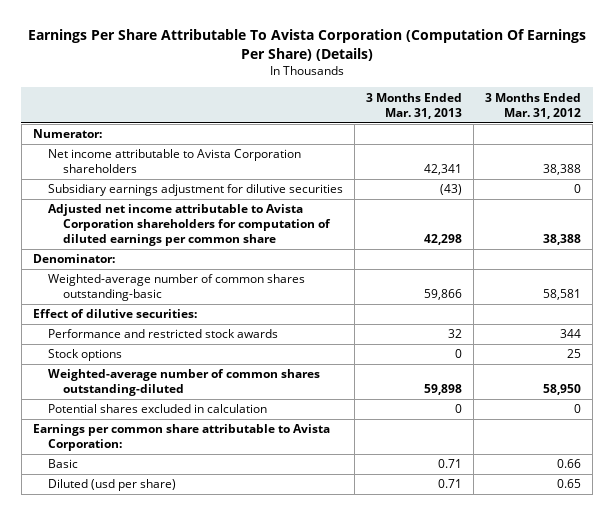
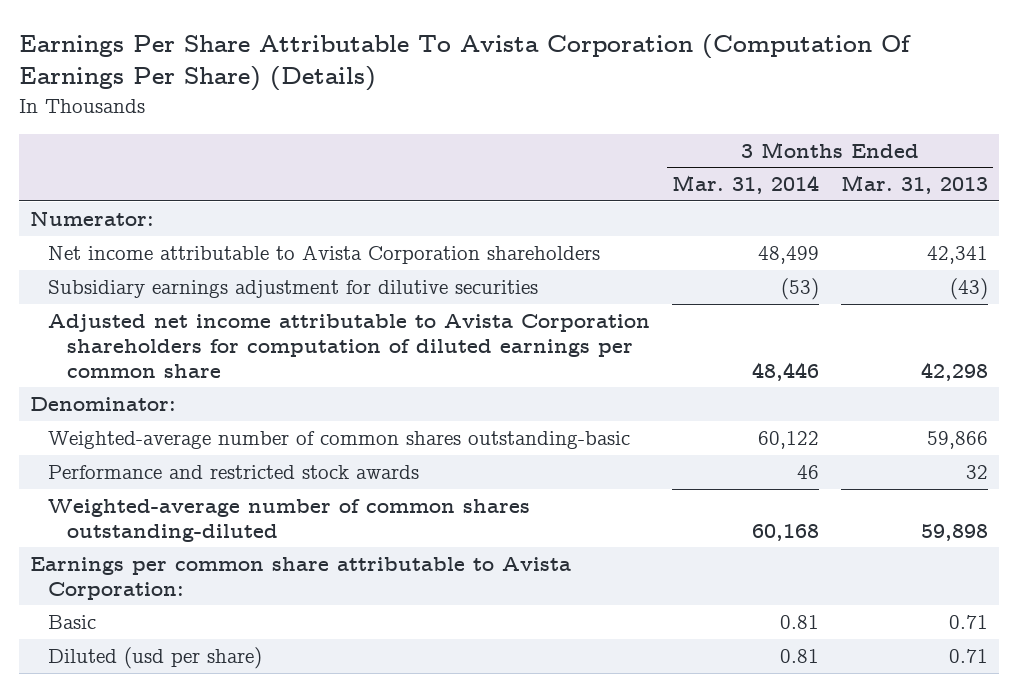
- | 3 Months Ended Mar. 31, 2013 | 3 Months Ended Mar. 31, 2012
+ | 3 Months Ended Mar. 31, 2014 | 3 Months Ended Mar. 31, 2013
- Effect of dilutive securities:
- Stock options | 0 | 25
- Potential shares excluded in calculation | 0 | 0

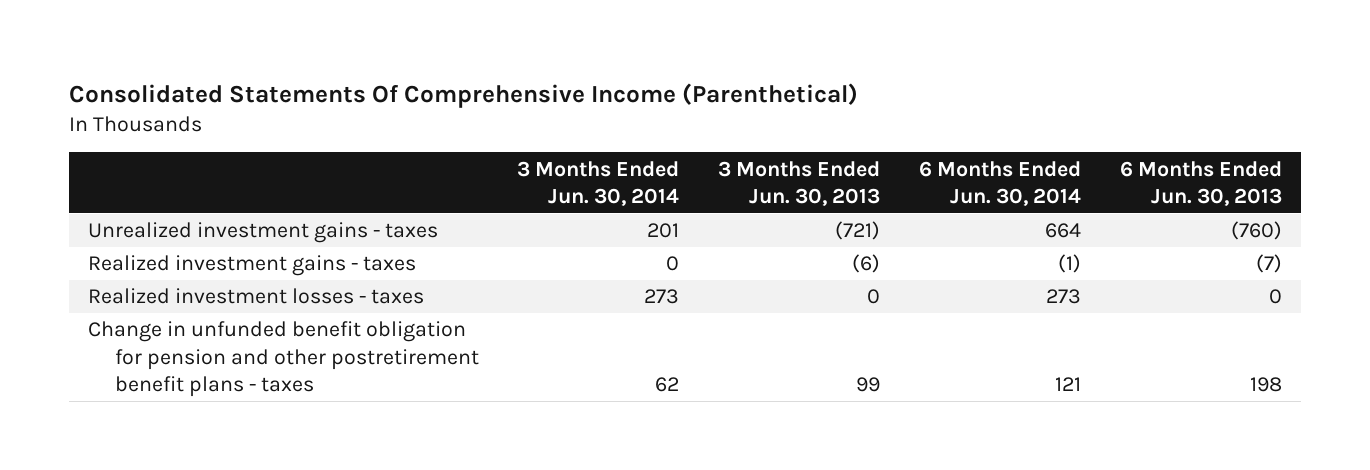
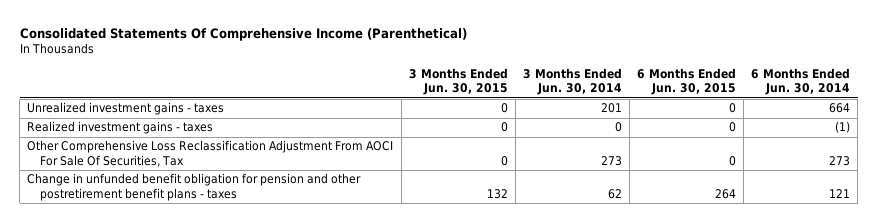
- | 3 Months Ended Jun. 30, 2014 | 3 Months Ended Jun. 30, 2013 | 6 Months Ended Jun. 30, 2014 | 6 Months Ended Jun. 30, 2013
+ | 3 Months Ended Jun. 30, 2015 | 3 Months Ended Jun. 30, 2014 | 6 Months Ended Jun. 30, 2015 | 6 Months Ended Jun. 30, 2014
- Realized investment losses - taxes | 273 | 0 | 273 | 0
+ Other Comprehensive Loss Reclassification Adjustment From AOCI For Sale Of Securities, Tax | 0 | 273 | 0 | 273

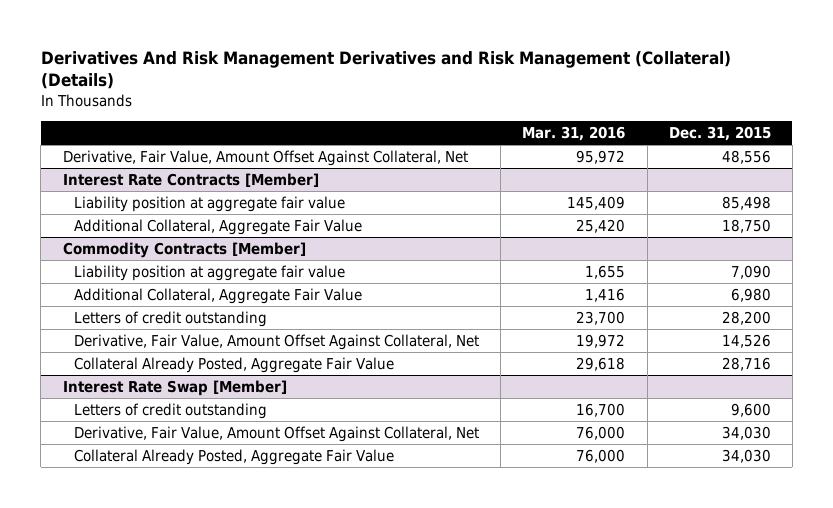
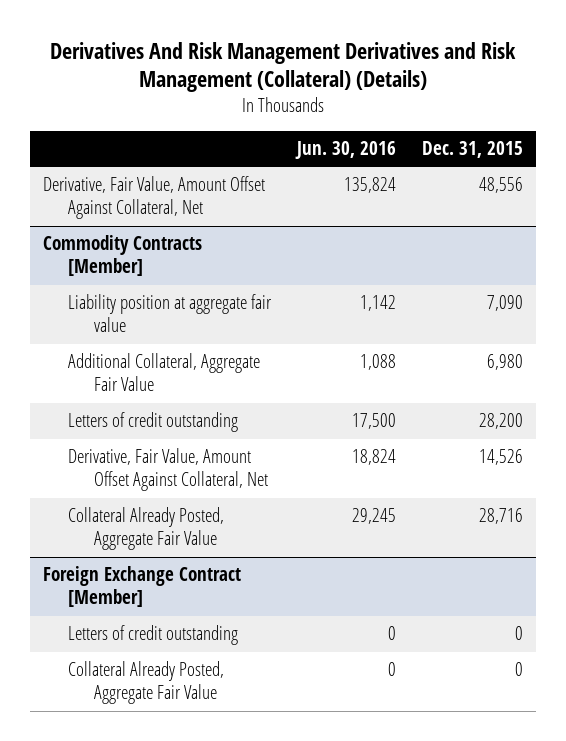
- | Mar. 31, 2016 | Dec. 31, 2015
+ | Jun. 30, 2016 | Dec. 31, 2015
- Interest Rate Contracts [Member]
- Liability position at aggregate fair value | 145,409 | 85,498
- Additional Collateral, Aggregate Fair Value | 25,420 | 18,750
- Interest Rate Swap [Member]
- Letters of credit outstanding | 16,700 | 9,600
- Derivative, Fair Value, Amount Offset Against Collateral, Net | 76,000 | 34,030
- Collateral Already Posted, Aggregate Fair Value | 76,000 | 34,030
+ Foreign Exchange Contract [Member]
+ Letters of credit outstanding | 0 | 0
+ Collateral Already Posted, Aggregate Fair Value | 0 | 0

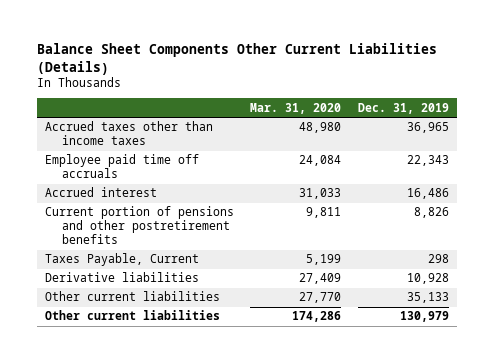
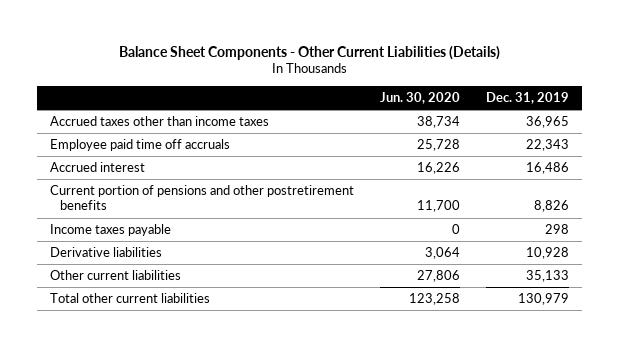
- Balance Sheet Components Other Current Liabilities (Details)
+ Balance Sheet Components - Other Current Liabilities (Details)
- | Mar. 31, 2020 | Dec. 31, 2019
+ | Jun. 30, 2020 | Dec. 31, 2019
- Taxes Payable, Current | 5,199 | 298
+ Income taxes payable | 0 | 298
- Other current liabilities | 174,286 | 130,979
+ Total other current liabilities | 123,258 | 130,979

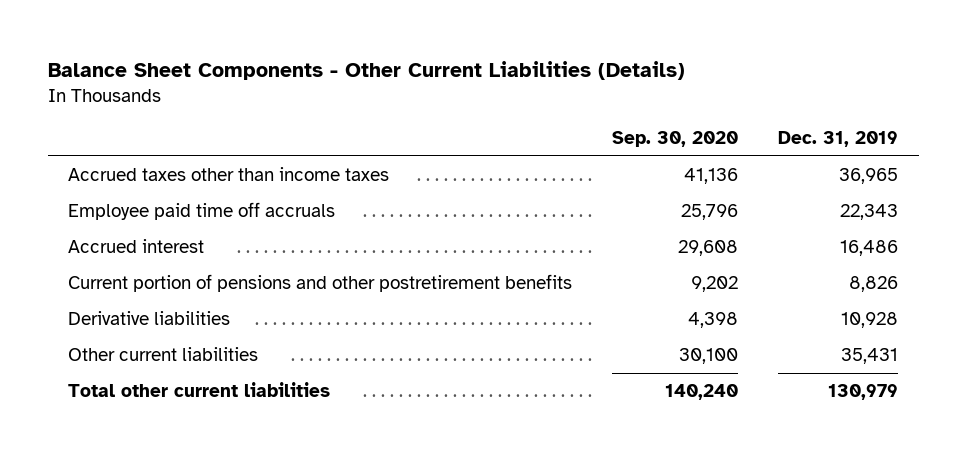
- | Jun. 30, 2020 | Dec. 31, 2019
+ | Sep. 30, 2020 | Dec. 31, 2019
- Income taxes payable | 0 | 298
- Other current liabilities | 27,806 | 35,133
+ Other current liabilities | 30,100 | 35,431

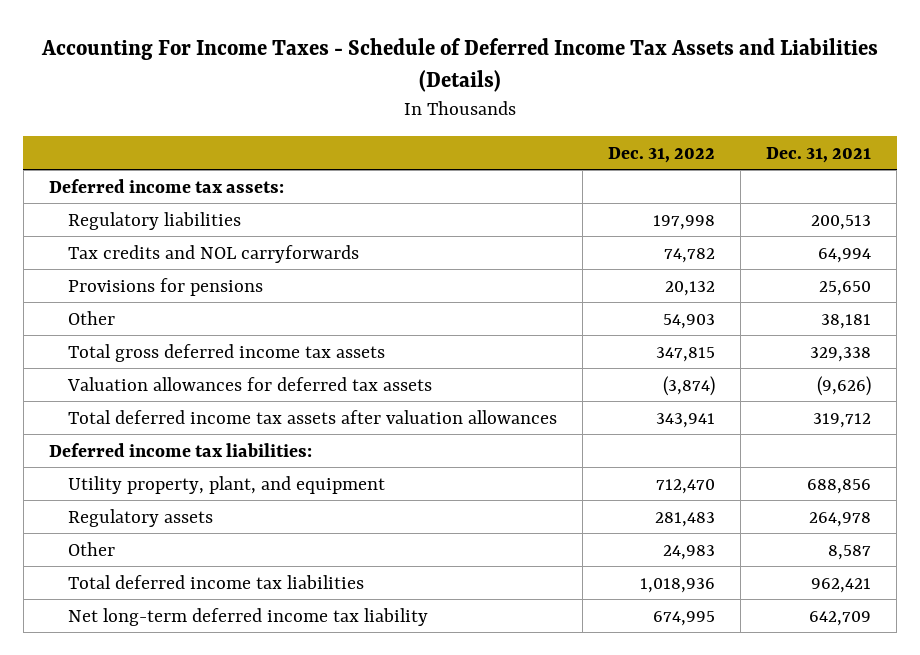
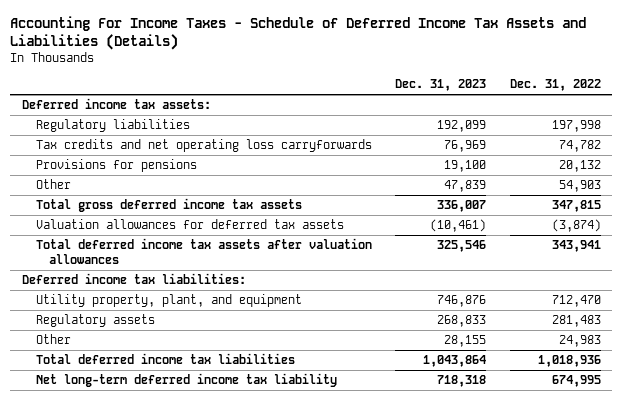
- | Dec. 31, 2022 | Dec. 31, 2021
+ | Dec. 31, 2023 | Dec. 31, 2022
- Tax credits and NOL carryforwards | 74,782 | 64,994
+ Tax credits and net operating loss carryforwards | 76,969 | 74,782

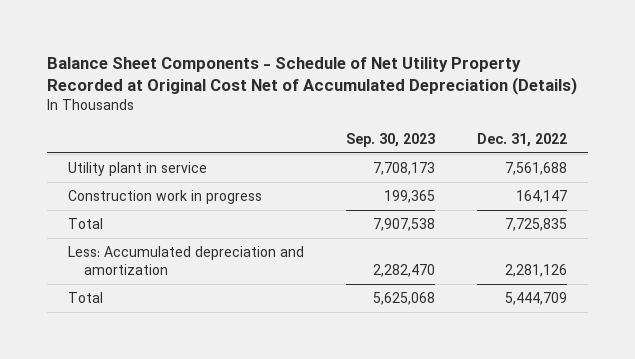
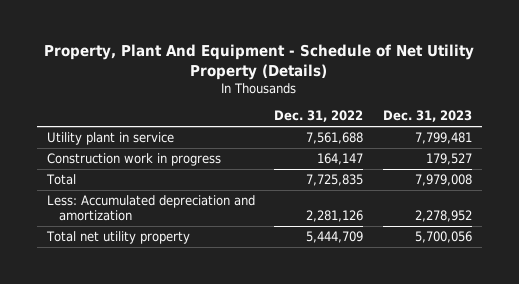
- Balance Sheet Components - Schedule of Net Utility Property Recorded at Original Cost Net of Accumulated Depreciation (Details)
+ Property, Plant And Equipment - Schedule of Net Utility Property (Details)
- | Sep. 30, 2023 | Dec. 31, 2022
+ | Dec. 31, 2022 | Dec. 31, 2023
- Total | 5,625,068 | 5,444,709
+ Total net utility property | 5,444,709 | 5,700,056

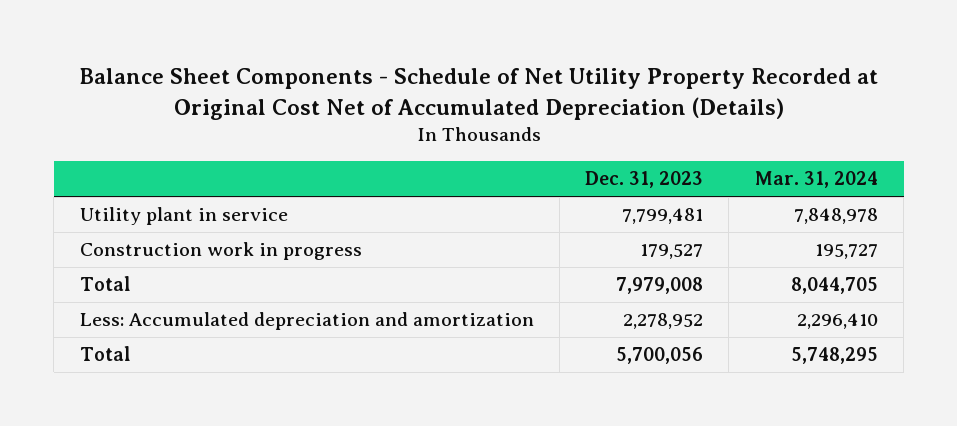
- Property, Plant And Equipment - Schedule of Net Utility Property (Details)
+ Balance Sheet Components - Schedule of Net Utility Property Recorded at Original Cost Net of Accumulated Depreciation (Details)
- | Dec. 31, 2022 | Dec. 31, 2023
+ | Dec. 31, 2023 | Mar. 31, 2024
- Total net utility property | 5,444,709 | 5,700,056
+ Total | 5,700,056 | 5,748,295

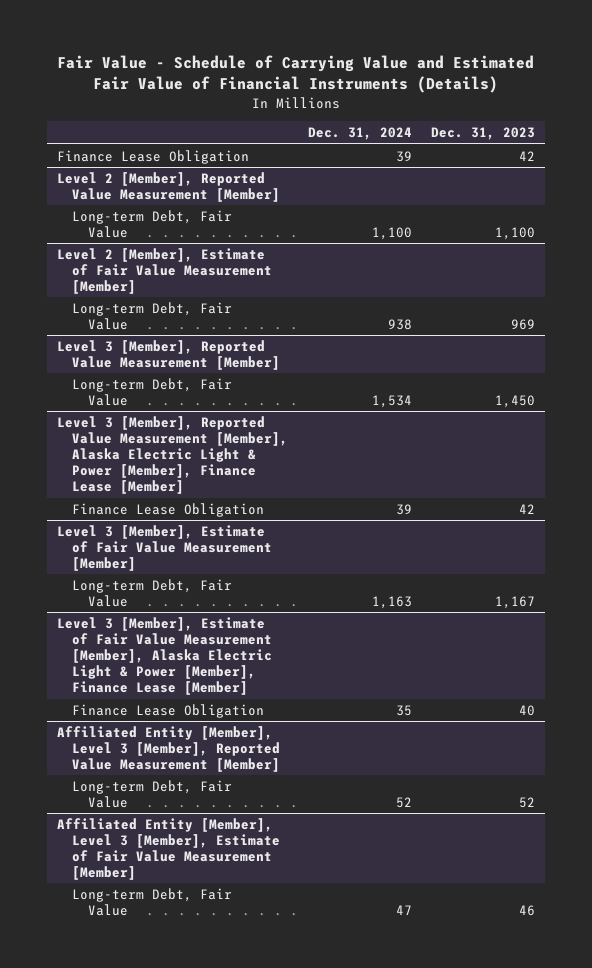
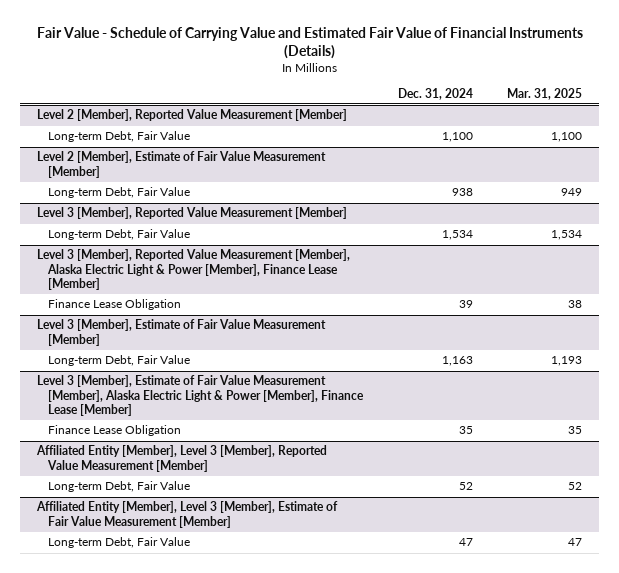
- | Dec. 31, 2024 | Dec. 31, 2023
+ | Dec. 31, 2024 | Mar. 31, 2025
- Finance Lease Obligation | 39 | 42

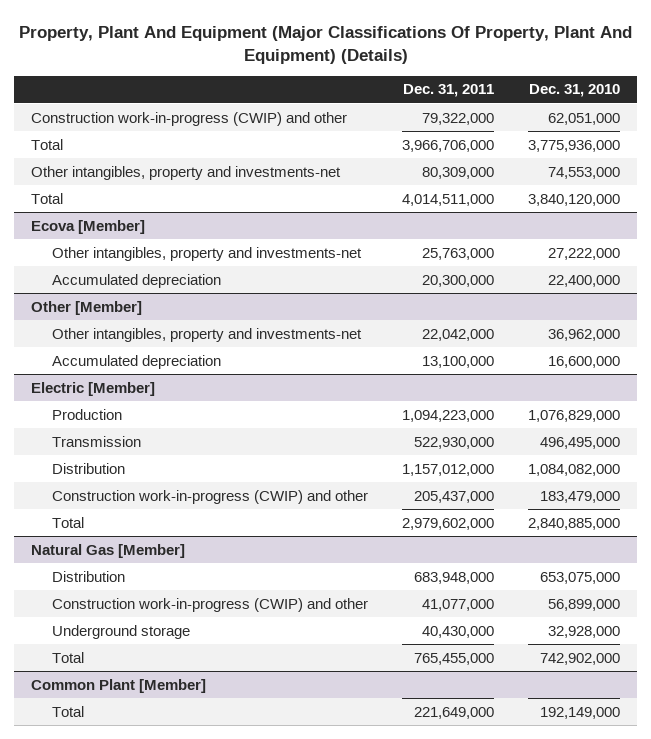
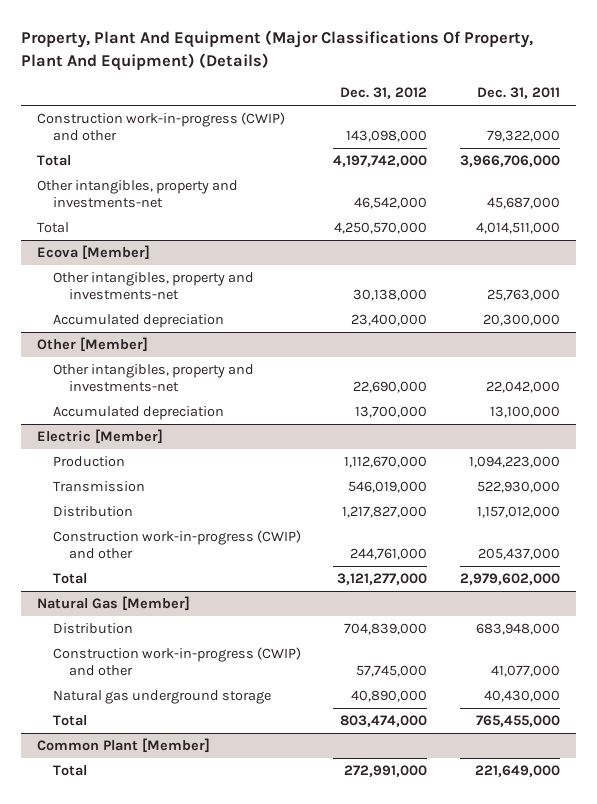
- | Dec. 31, 2011 | Dec. 31, 2010
+ | Dec. 31, 2012 | Dec. 31, 2011
- Other intangibles, property and investments-net | 80,309,000 | 74,553,000
+ Other intangibles, property and investments-net | 46,542,000 | 45,687,000
@ Natural Gas [Member]
- Underground storage | 40,430,000 | 32,928,000
+ Natural gas underground storage | 40,890,000 | 40,430,000

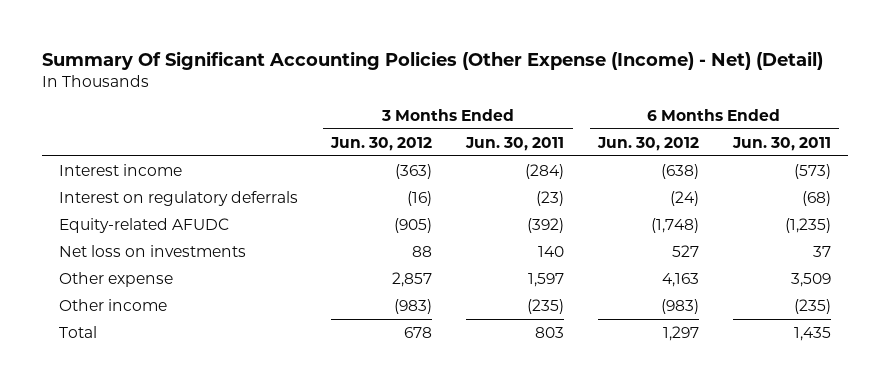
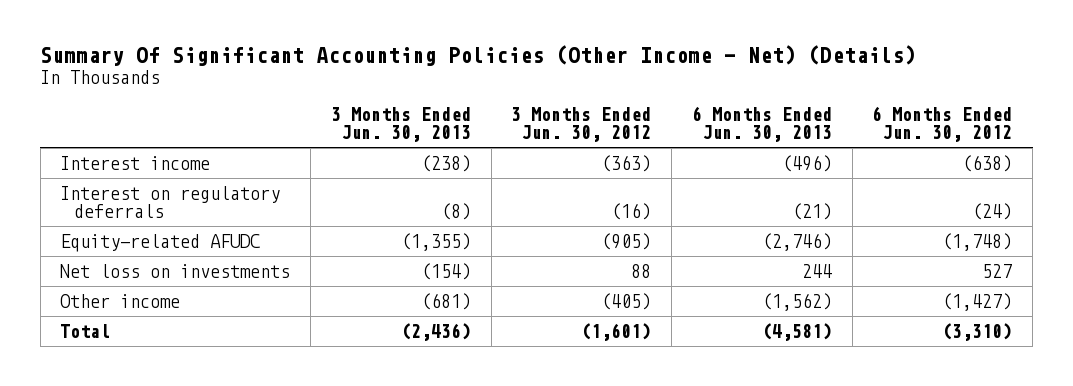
- Summary Of Significant Accounting Policies (Other Expense (Income) - Net) (Detail)
+ Summary Of Significant Accounting Policies (Other Income - Net) (Details)
- | 3 Months Ended Jun. 30, 2012 | 3 Months Ended Jun. 30, 2011 | 6 Months Ended Jun. 30, 2012 | 6 Months Ended Jun. 30, 2011
+ | 3 Months Ended Jun. 30, 2013 | 3 Months Ended Jun. 30, 2012 | 6 Months Ended Jun. 30, 2013 | 6 Months Ended Jun. 30, 2012
- Other expense | 2,857 | 1,597 | 4,163 | 3,509
- Other income | (983) | (235) | (983) | (235)
- Total | 678 | 803 | 1,297 | 1,435
+ Other income | (681) | (405) | (1,562) | (1,427)
+ Total | (2,436) | (1,601) | (4,581) | (3,310)

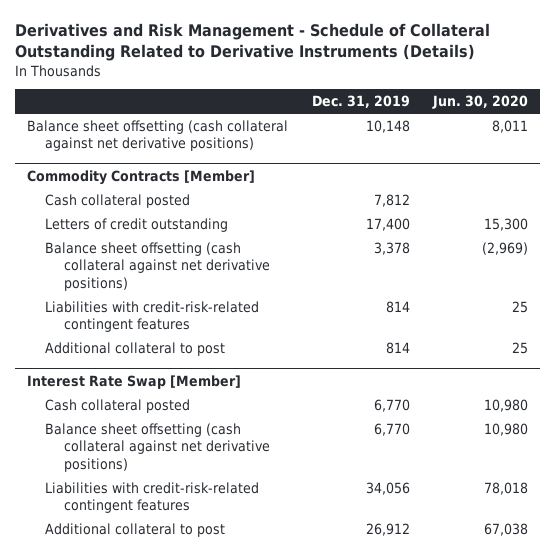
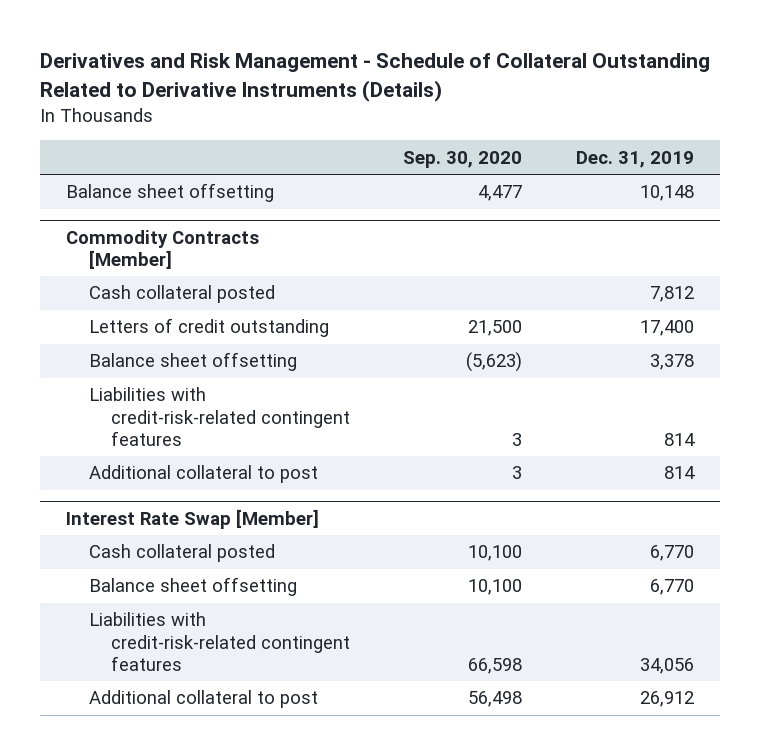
- | Dec. 31, 2019 | Jun. 30, 2020
+ | Sep. 30, 2020 | Dec. 31, 2019
- Balance sheet offsetting (cash collateral against net derivative positions) | 10,148 | 8,011
+ Balance sheet offsetting | 4,477 | 10,148
@ Commodity Contracts [Member]
- Balance sheet offsetting (cash collateral against net derivative positions) | 3,378 | (2,969)
+ Balance sheet offsetting | (5,623) | 3,378
@ Interest Rate Swap [Member]
- Balance sheet offsetting (cash collateral against net derivative positions) | 6,770 | 10,980
+ Balance sheet offsetting | 10,100 | 6,770

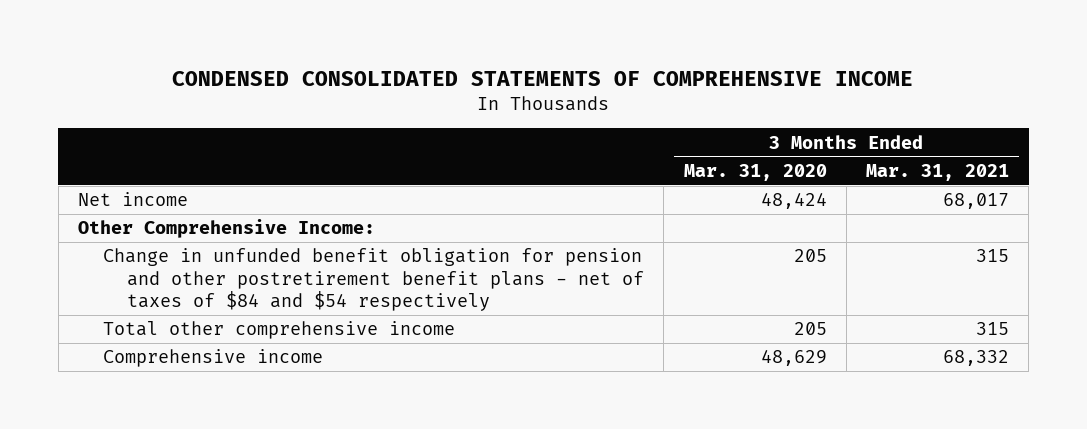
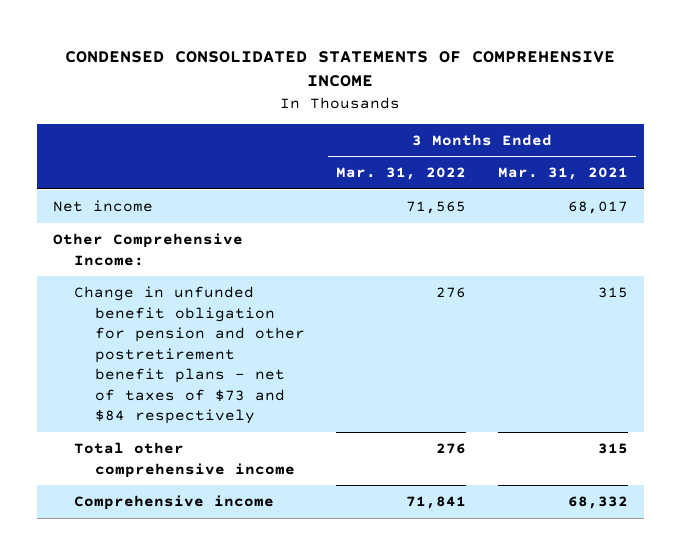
- | 3 Months Ended Mar. 31, 2020 | 3 Months Ended Mar. 31, 2021
+ | 3 Months Ended Mar. 31, 2022 | 3 Months Ended Mar. 31, 2021
- Change in unfunded benefit obligation for pension and other postretirement benefit plans - net of taxes of $84 and $54 respectively | 205 | 315
+ Change in unfunded benefit obligation for pension and other postretirement benefit plans - net of taxes of $73 and $84 respectively | 276 | 315

